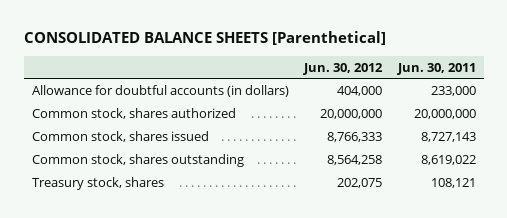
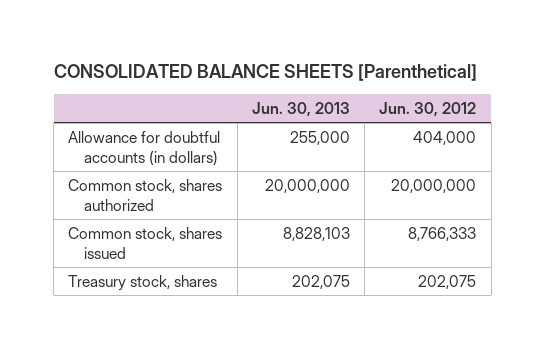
- | Jun. 30, 2012 | Jun. 30, 2011
+ | Jun. 30, 2013 | Jun. 30, 2012
- Common stock, shares outstanding | 8,564,258 | 8,619,022

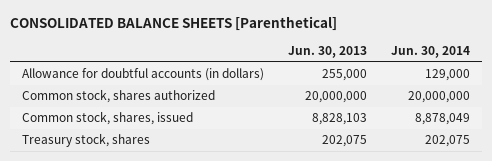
- | Jun. 30, 2013 | Jun. 30, 2012
+ | Jun. 30, 2013 | Jun. 30, 2014
- Common stock, shares issued | 8,828,103 | 8,766,333
+ Common stock, shares, issued | 8,828,103 | 8,878,049

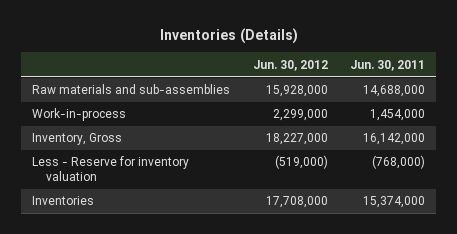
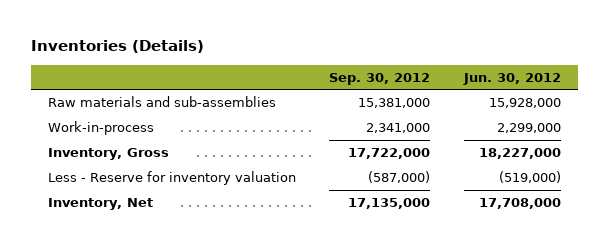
- | Jun. 30, 2012 | Jun. 30, 2011
+ | Sep. 30, 2012 | Jun. 30, 2012
- Inventories | 17,708,000 | 15,374,000
+ Inventory, Net | 17,135,000 | 17,708,000

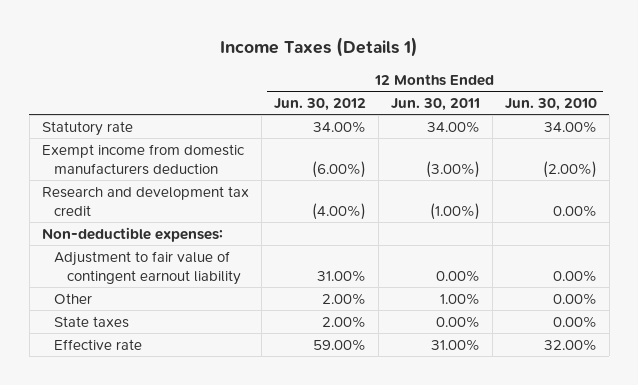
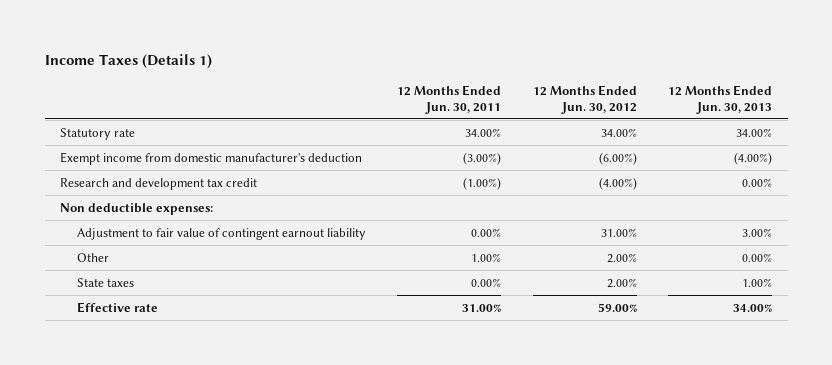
- | 12 Months Ended Jun. 30, 2012 | 12 Months Ended Jun. 30, 2011 | 12 Months Ended Jun. 30, 2010
+ | 12 Months Ended Jun. 30, 2011 | 12 Months Ended Jun. 30, 2012 | 12 Months Ended Jun. 30, 2013
- Exempt income from domestic manufacturers deduction | (6.00%) | (3.00%) | (2.00%)
+ Exempt income from domestic manufacturer's deduction | (3.00%) | (6.00%) | (4.00%)
- Non-deductible expenses:
+ Non deductible expenses:

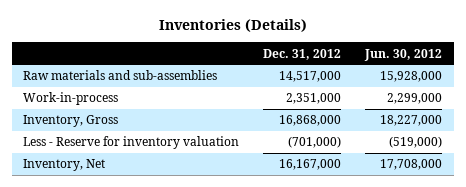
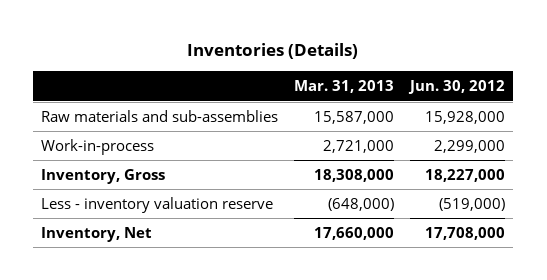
- | Dec. 31, 2012 | Jun. 30, 2012
+ | Mar. 31, 2013 | Jun. 30, 2012
- Less - Reserve for inventory valuation | (701,000) | (519,000)
+ Less - inventory valuation reserve | (648,000) | (519,000)

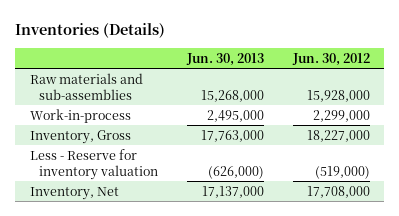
- | Mar. 31, 2013 | Jun. 30, 2012
+ | Jun. 30, 2013 | Jun. 30, 2012
- Less - inventory valuation reserve | (648,000) | (519,000)
+ Less - Reserve for inventory valuation | (626,000) | (519,000)

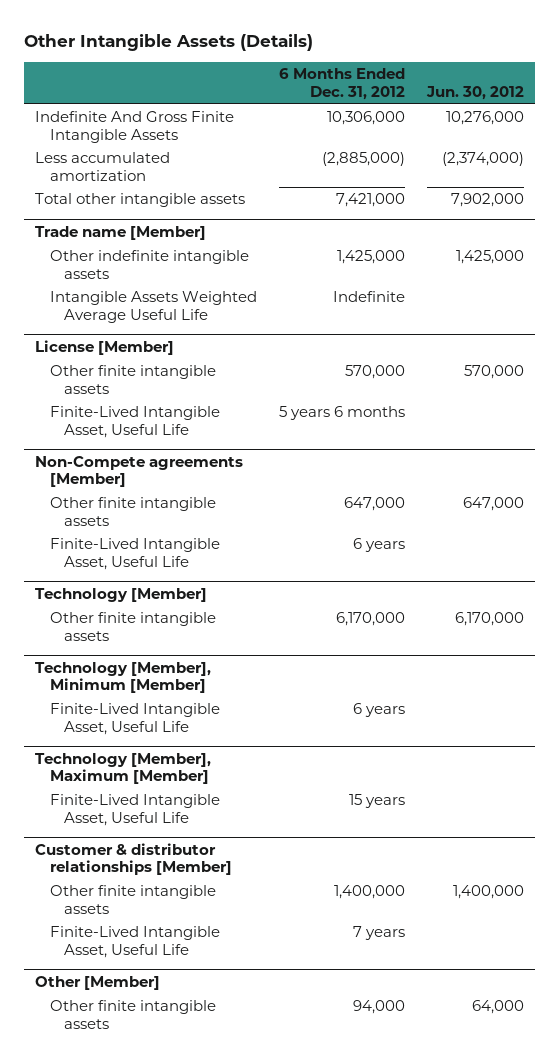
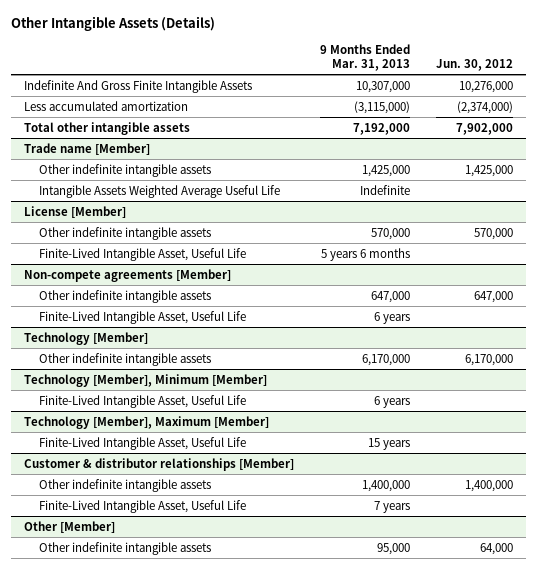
- | 6 Months Ended Dec. 31, 2012 | Jun. 30, 2012
+ | 9 Months Ended Mar. 31, 2013 | Jun. 30, 2012
@ License [Member]
- Other finite intangible assets | 570,000 | 570,000
+ Other indefinite intangible assets | 570,000 | 570,000
- Non-Compete agreements [Member]
- Other finite intangible assets | 647,000 | 647,000
+ Non-compete agreements [Member]
+ Other indefinite intangible assets | 647,000 | 647,000
@ Technology [Member]
- Other finite intangible assets | 6,170,000 | 6,170,000
+ Other indefinite intangible assets | 6,170,000 | 6,170,000
@ Customer & distributor relationships [Member]
- Other finite intangible assets | 1,400,000 | 1,400,000
+ Other indefinite intangible assets | 1,400,000 | 1,400,000
@ Other [Member]
- Other finite intangible assets | 94,000 | 64,000
+ Other indefinite intangible assets | 95,000 | 64,000

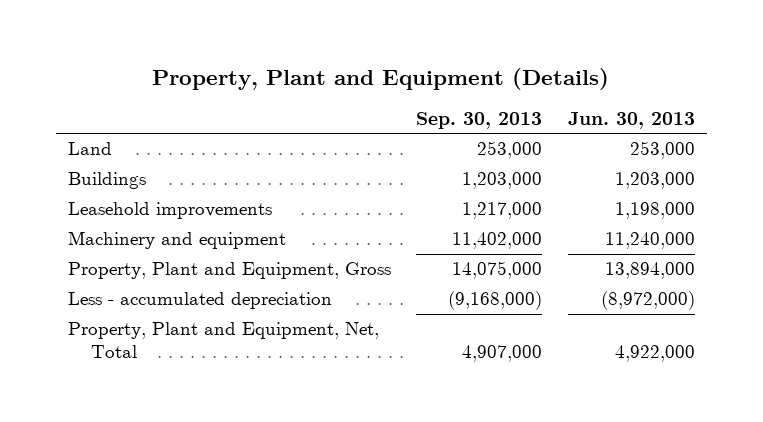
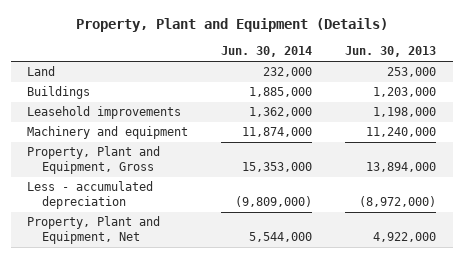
- | Sep. 30, 2013 | Jun. 30, 2013
+ | Jun. 30, 2014 | Jun. 30, 2013
- Property, Plant and Equipment, Net, Total | 4,907,000 | 4,922,000
+ Property, Plant and Equipment, Net | 5,544,000 | 4,922,000

